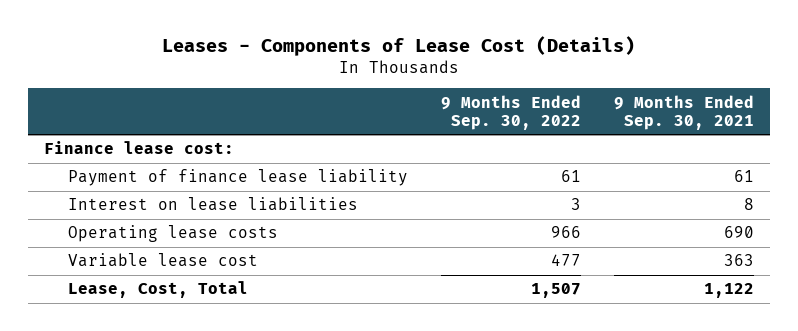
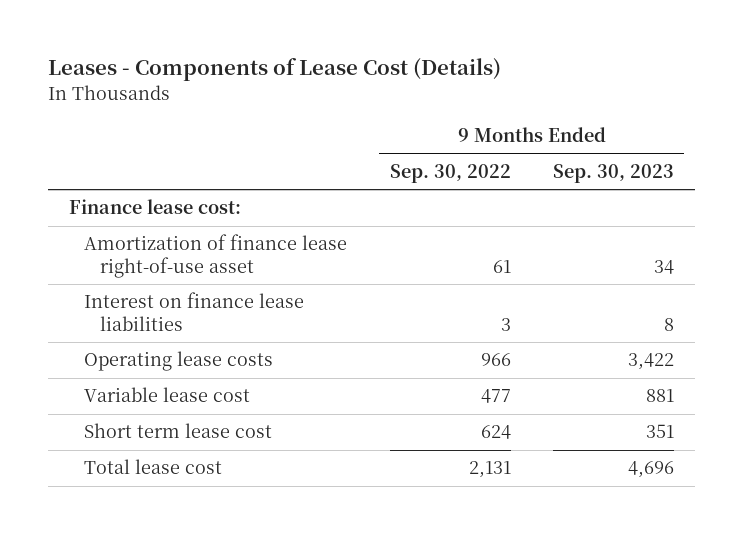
- | 9 Months Ended Sep. 30, 2022 | 9 Months Ended Sep. 30, 2021
+ | 9 Months Ended Sep. 30, 2022 | 9 Months Ended Sep. 30, 2023
- Payment of finance lease liability | 61 | 61
- Interest on lease liabilities | 3 | 8
+ Amortization of finance lease right-of-use asset | 61 | 34
+ Interest on finance lease liabilities | 3 | 8
- Lease, Cost, Total | 1,507 | 1,122
+ Short term lease cost | 624 | 351
+ Total lease cost | 2,131 | 4,696

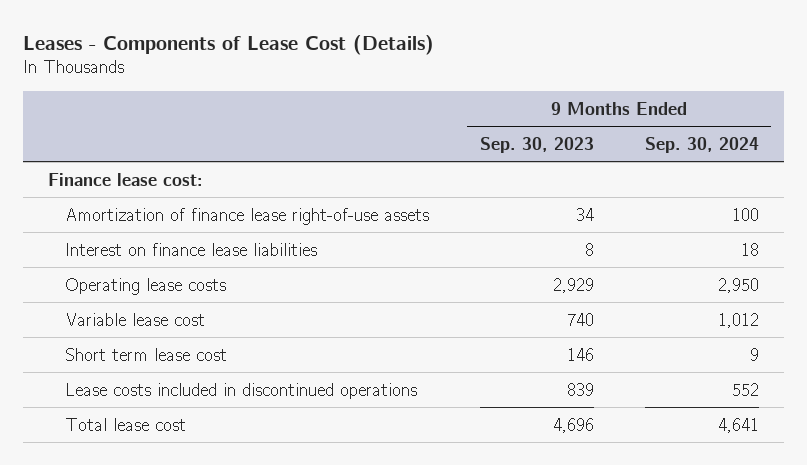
- | 9 Months Ended Sep. 30, 2022 | 9 Months Ended Sep. 30, 2023
+ | 9 Months Ended Sep. 30, 2023 | 9 Months Ended Sep. 30, 2024
- Amortization of finance lease right-of-use asset | 61 | 34
+ Amortization of finance lease right-of-use assets | 34 | 100
- Operating lease costs | 966 | 3,422
- Variable lease cost | 477 | 881
- Short term lease cost | 624 | 351
+ Operating lease costs | 2,929 | 2,950
+ Variable lease cost | 740 | 1,012
+ Short term lease cost | 146 | 9
+ Lease costs included in discontinued operations | 839 | 552

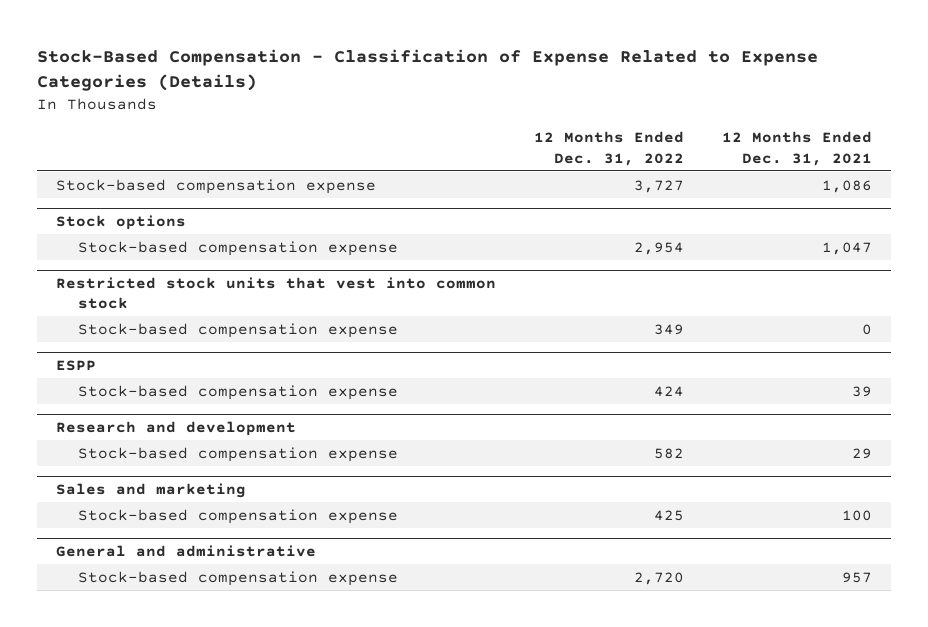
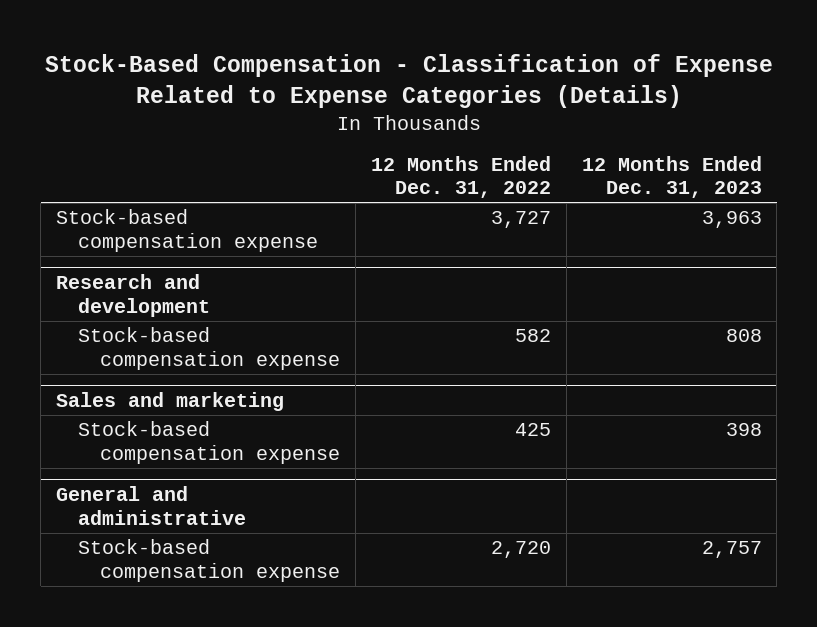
- | 12 Months Ended Dec. 31, 2022 | 12 Months Ended Dec. 31, 2021
+ | 12 Months Ended Dec. 31, 2022 | 12 Months Ended Dec. 31, 2023
- Stock options
- Stock-based compensation expense | 2,954 | 1,047
- Restricted stock units that vest into common stock
- Stock-based compensation expense | 349 | 0
- ESPP
- Stock-based compensation expense | 424 | 39

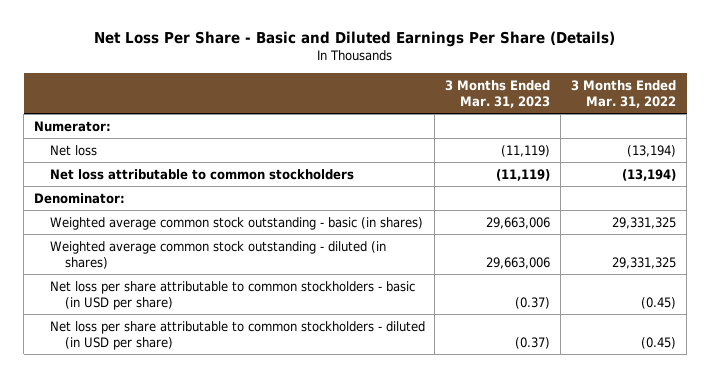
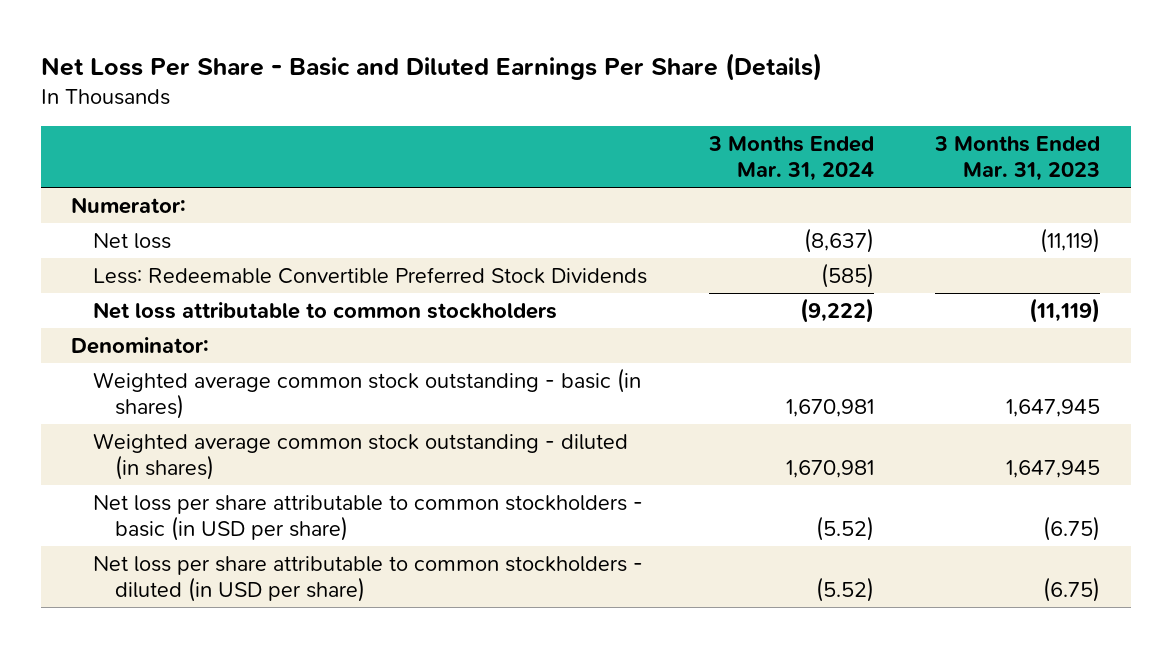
- | 3 Months Ended Mar. 31, 2023 | 3 Months Ended Mar. 31, 2022
+ | 3 Months Ended Mar. 31, 2024 | 3 Months Ended Mar. 31, 2023
+ Less: Redeemable Convertible Preferred Stock Dividends | (585) |
- Weighted average common stock outstanding - basic (in shares) | 29,663,006 | 29,331,325
- Weighted average common stock outstanding - diluted (in shares) | 29,663,006 | 29,331,325
- Net loss per share attributable to common stockholders - basic (in USD per share) | (0.37) | (0.45)
- Net loss per share attributable to common stockholders - diluted (in USD per share) | (0.37) | (0.45)
+ Weighted average common stock outstanding - basic (in shares) | 1,670,981 | 1,647,945
+ Weighted average common stock outstanding - diluted (in shares) | 1,670,981 | 1,647,945
+ Net loss per share attributable to common stockholders - basic (in USD per share) | (5.52) | (6.75)
+ Net loss per share attributable to common stockholders - diluted (in USD per share) | (5.52) | (6.75)

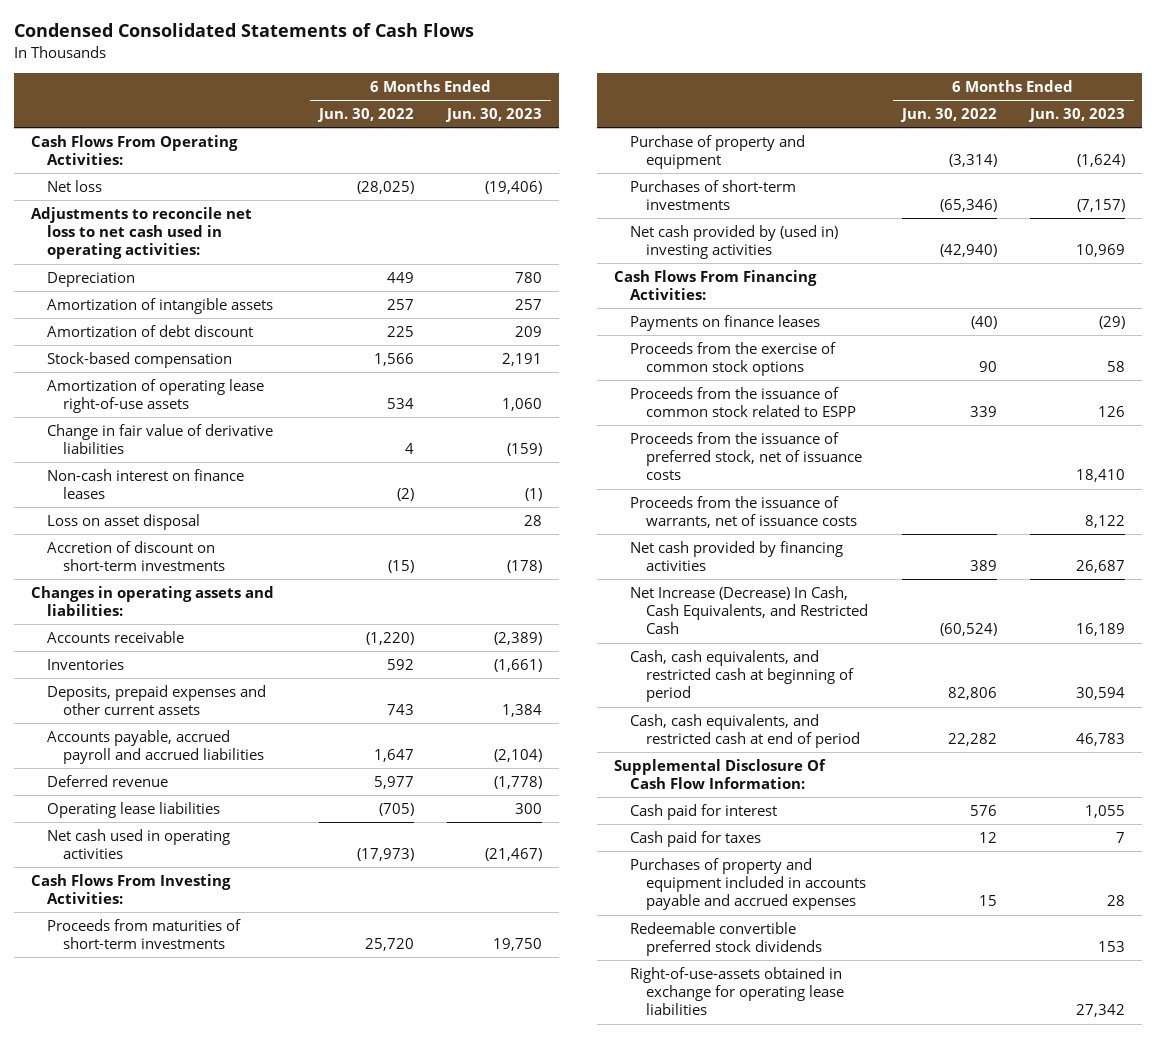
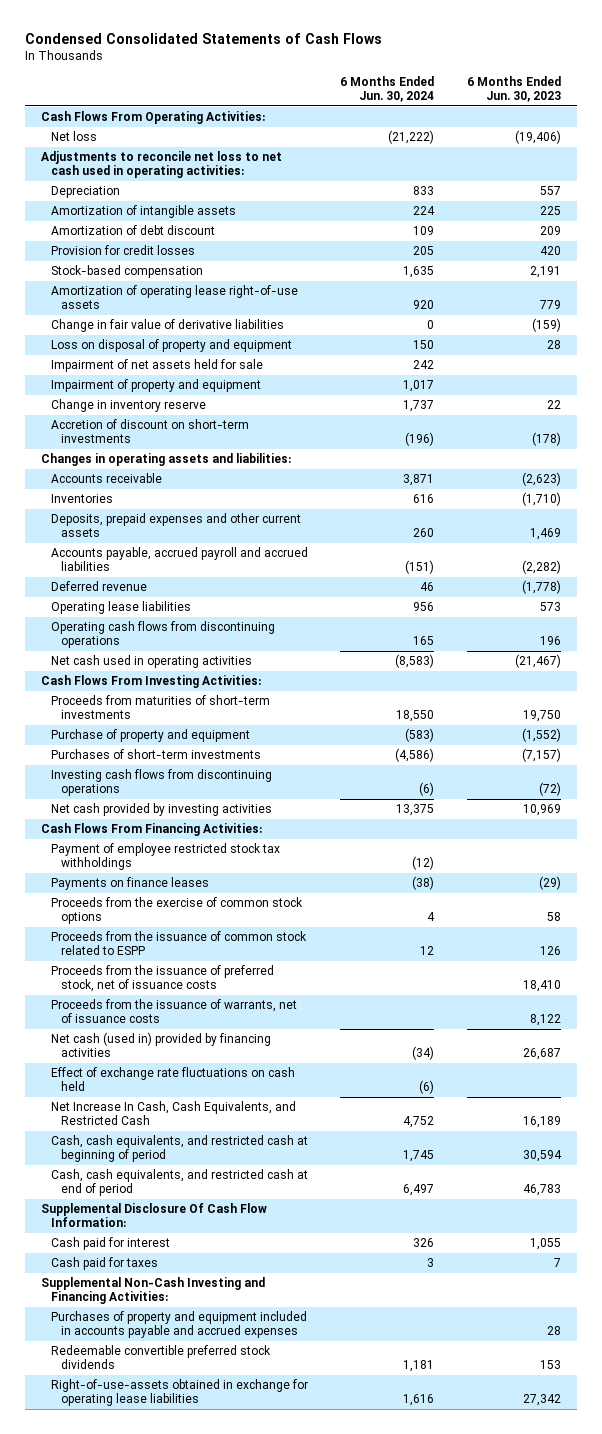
- | 6 Months Ended Jun. 30, 2022 | 6 Months Ended Jun. 30, 2023
+ | 6 Months Ended Jun. 30, 2024 | 6 Months Ended Jun. 30, 2023
- Depreciation | 449 | 780
- Amortization of intangible assets | 257 | 257
+ Depreciation | 833 | 557
+ Amortization of intangible assets | 224 | 225
+ Provision for credit losses | 205 | 420
- Amortization of operating lease right-of-use assets | 534 | 1,060
+ Amortization of operating lease right-of-use assets | 920 | 779
- Non-cash interest on finance leases | (2) | (1)
- Loss on asset disposal | | 28
+ Loss on disposal of property and equipment | 150 | 28
+ Impairment of net assets held for sale | 242 |
+ Impairment of property and equipment | 1,017 |
+ Change in inventory reserve | 1,737 | 22
- Accounts receivable | (1,220) | (2,389)
- Inventories | 592 | (1,661)
- Deposits, prepaid expenses and other current assets | 743 | 1,384
- Accounts payable, accrued payroll and accrued liabilities | 1,647 | (2,104)
+ Accounts receivable | 3,871 | (2,623)
+ Inventories | 616 | (1,710)
+ Deposits, prepaid expenses and other current assets | 260 | 1,469
+ Accounts payable, accrued payroll and accrued liabilities | (151) | (2,282)
- Operating lease liabilities | (705) | 300
+ Operating lease liabilities | 956 | 573
+ Operating cash flows from discontinuing operations | 165 | 196
- Purchase of property and equipment | (3,314) | (1,624)
+ Purchase of property and equipment | (583) | (1,552)
- Net cash provided by (used in) investing activities | (42,940) | 10,969
+ Investing cash flows from discontinuing operations | (6) | (72)
+ Net cash provided by investing activities | 13,375 | 10,969
+ Payment of employee restricted stock tax withholdings | (12) |
- Net cash provided by financing activities | 389 | 26,687
- Net Increase (Decrease) In Cash, Cash Equivalents, and Restricted Cash | (60,524) | 16,189
+ Net cash (used in) provided by financing activities | (34) | 26,687
+ Effect of exchange rate fluctuations on cash held | (6) |
+ Net Increase In Cash, Cash Equivalents, and Restricted Cash | 4,752 | 16,189
+ Supplemental Non-Cash Investing and Financing Activities:

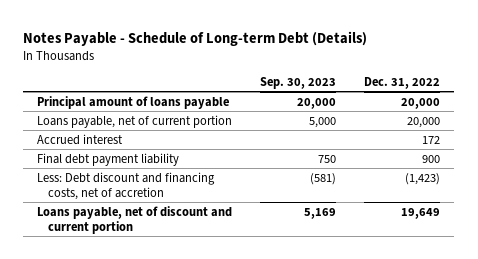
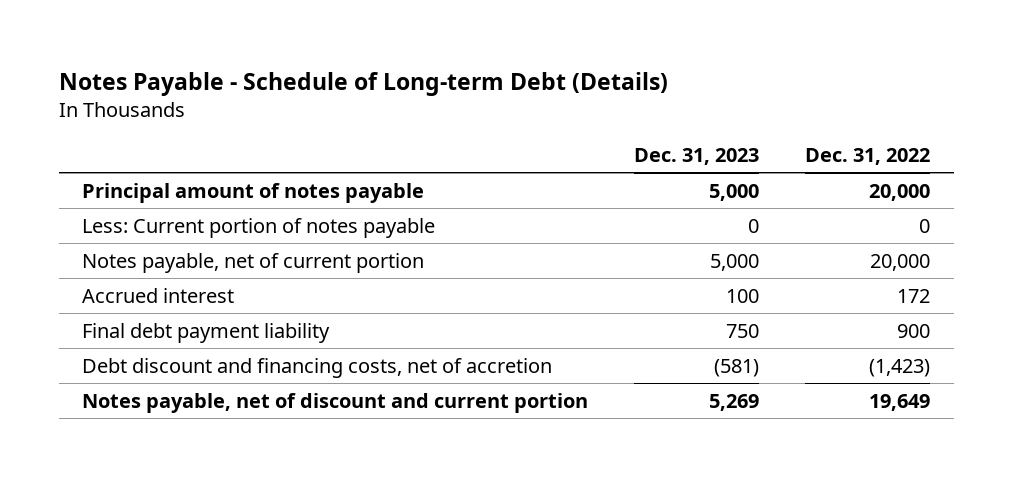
- | Sep. 30, 2023 | Dec. 31, 2022
+ | Dec. 31, 2023 | Dec. 31, 2022
- Principal amount of loans payable | 20,000 | 20,000
- Loans payable, net of current portion | 5,000 | 20,000
+ Principal amount of notes payable | 5,000 | 20,000
+ Less: Current portion of notes payable | 0 | 0
+ Notes payable, net of current portion | 5,000 | 20,000
- Less: Debt discount and financing costs, net of accretion | (581) | (1,423)
- Loans payable, net of discount and current portion | 5,169 | 19,649
+ Debt discount and financing costs, net of accretion | (581) | (1,423)
+ Notes payable, net of discount and current portion | 5,269 | 19,649

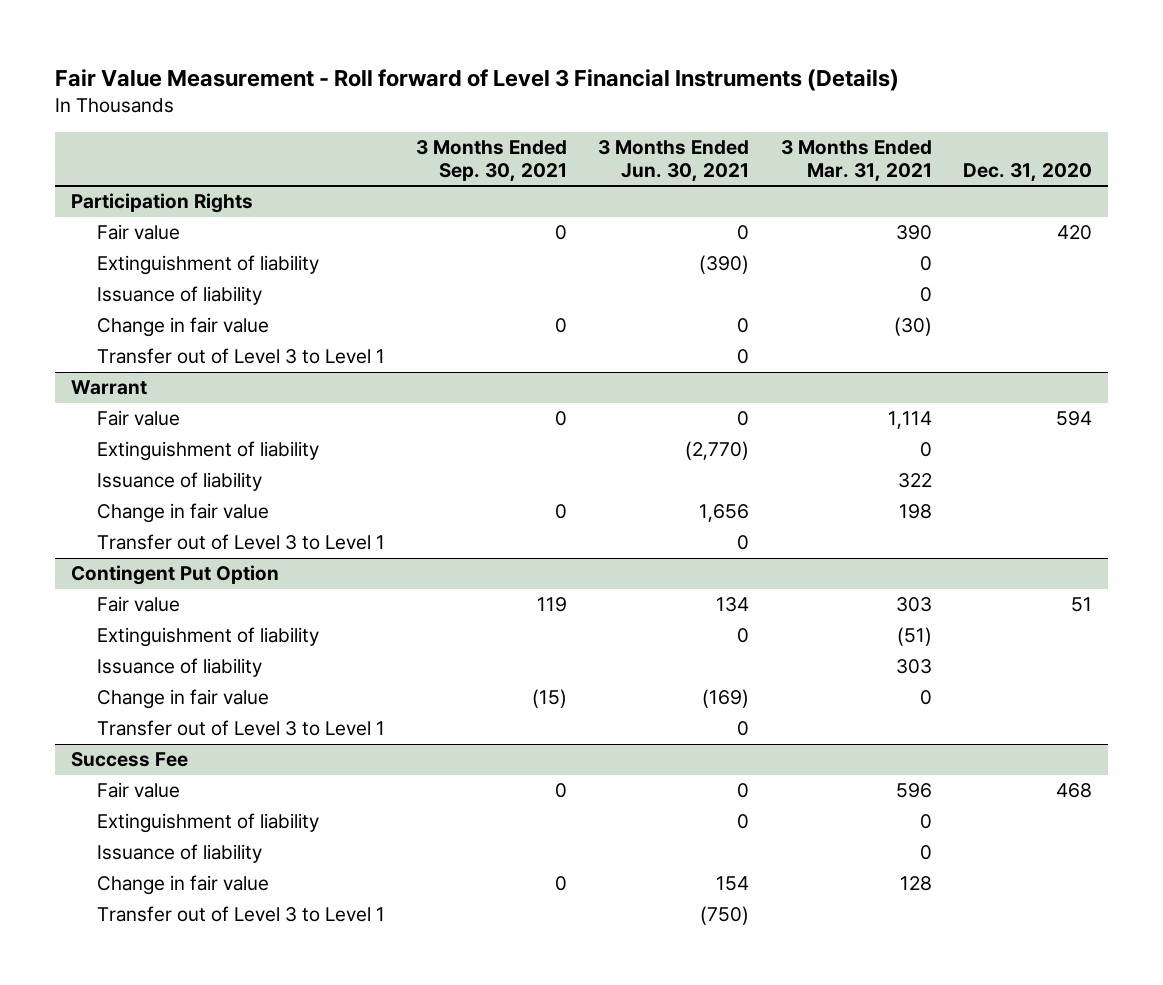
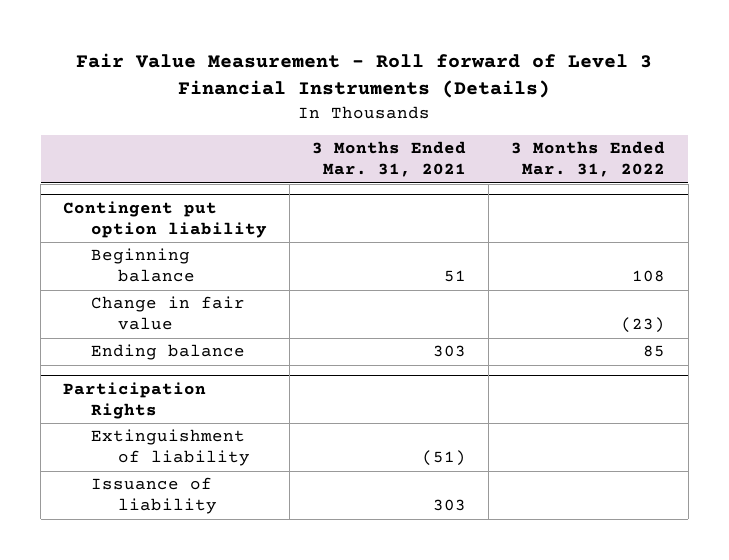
- | 3 Months Ended Sep. 30, 2021 | 3 Months Ended Jun. 30, 2021 | 3 Months Ended Mar. 31, 2021 | Dec. 31, 2020
+ | 3 Months Ended Mar. 31, 2021 | 3 Months Ended Mar. 31, 2022
+ Contingent put option liability
+ Beginning balance | 51 | 108
+ Change in fair value | | (23)
+ Ending balance | 303 | 85
@ Participation Rights
- Fair value | 0 | 0 | 390 | 420
- Extinguishment of liability | | (390) | 0 |
- Issuance of liability | | | 0 |
- Change in fair value | 0 | 0 | (30) |
- Transfer out of Level 3 to Level 1 | | 0 | |
- Warrant
- Fair value | 0 | 0 | 1,114 | 594
- Extinguishment of liability | | (2,770) | 0 |
- Issuance of liability | | | 322 |
- Change in fair value | 0 | 1,656 | 198 |
- Transfer out of Level 3 to Level 1 | | 0 | |
- Contingent Put Option
- Fair value | 119 | 134 | 303 | 51
- Change in fair value | (15) | (169) | 0 |
- Transfer out of Level 3 to Level 1 | | 0 | |
- Success Fee
- Fair value | 0 | 0 | 596 | 468
- Extinguishment of liability | | 0 | 0 |
- Issuance of liability | | | 0 |
- Change in fair value | 0 | 154 | 128 |
- Transfer out of Level 3 to Level 1 | | (750) | |

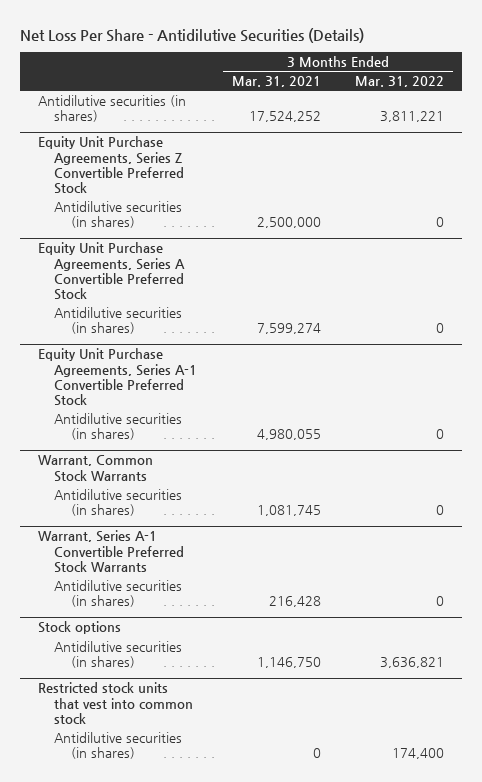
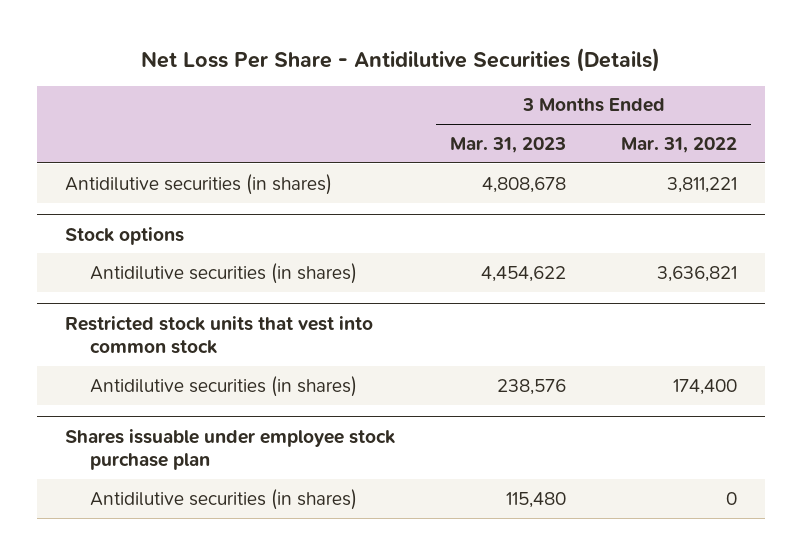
- | 3 Months Ended Mar. 31, 2021 | 3 Months Ended Mar. 31, 2022
+ | 3 Months Ended Mar. 31, 2023 | 3 Months Ended Mar. 31, 2022
- Equity Unit Purchase Agreements, Series Z Convertible Preferred Stock
- Antidilutive securities (in shares) | 2,500,000 | 0
- Equity Unit Purchase Agreements, Series A Convertible Preferred Stock
- Antidilutive securities (in shares) | 7,599,274 | 0
- Equity Unit Purchase Agreements, Series A-1 Convertible Preferred Stock
- Antidilutive securities (in shares) | 4,980,055 | 0
- Warrant, Common Stock Warrants
- Antidilutive securities (in shares) | 1,081,745 | 0
- Warrant, Series A-1 Convertible Preferred Stock Warrants
- Antidilutive securities (in shares) | 216,428 | 0
+ Shares issuable under employee stock purchase plan
+ Antidilutive securities (in shares) | 115,480 | 0

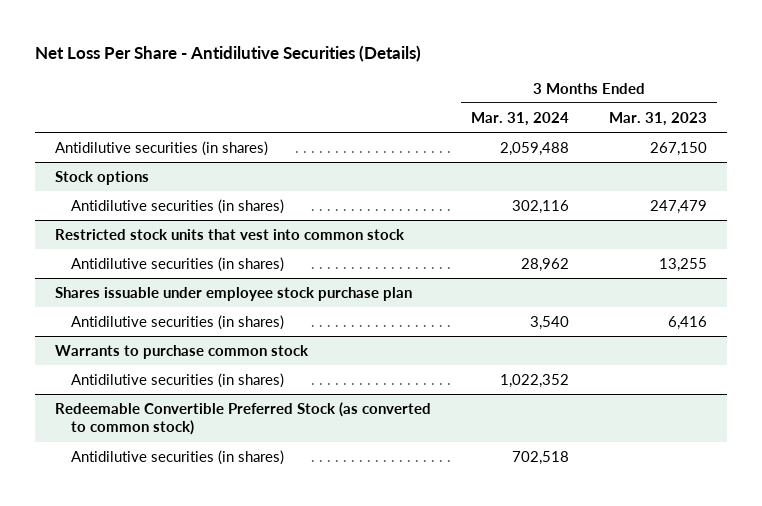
- | 3 Months Ended Mar. 31, 2023 | 3 Months Ended Mar. 31, 2022
+ | 3 Months Ended Mar. 31, 2024 | 3 Months Ended Mar. 31, 2023
- Antidilutive securities (in shares) | 4,808,678 | 3,811,221
+ Antidilutive securities (in shares) | 2,059,488 | 267,150
@ Stock options
- Antidilutive securities (in shares) | 4,454,622 | 3,636,821
+ Antidilutive securities (in shares) | 302,116 | 247,479
@ Restricted stock units that vest into common stock
- Antidilutive securities (in shares) | 238,576 | 174,400
+ Antidilutive securities (in shares) | 28,962 | 13,255
@ Shares issuable under employee stock purchase plan
- Antidilutive securities (in shares) | 115,480 | 0
+ Antidilutive securities (in shares) | 3,540 | 6,416
+ Warrants to purchase common stock
+ Antidilutive securities (in shares) | 1,022,352 |
+ Redeemable Convertible Preferred Stock (as converted to common stock)
+ Antidilutive securities (in shares) | 702,518 |

